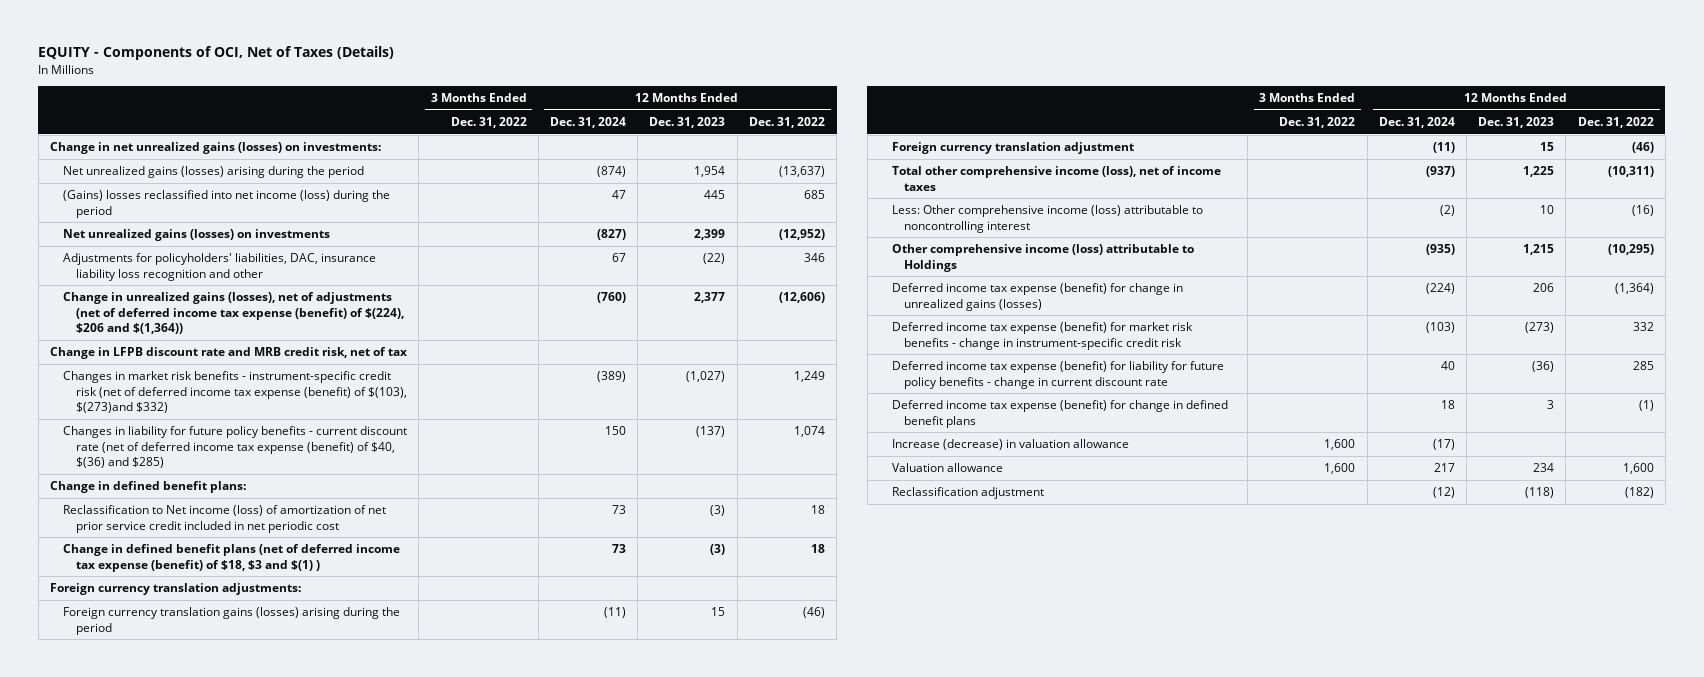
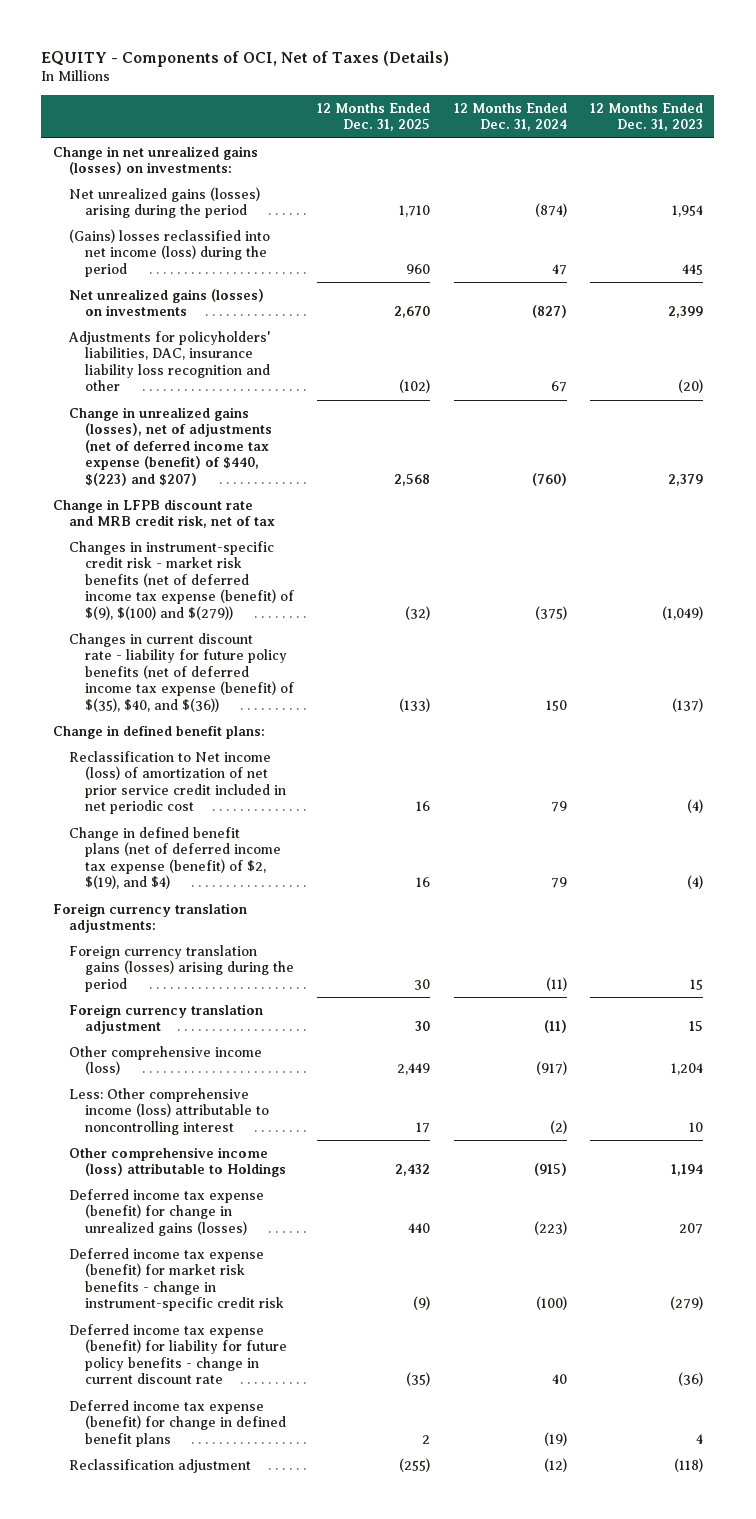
- | 3 Months Ended Dec. 31, 2022 | 12 Months Ended Dec. 31, 2024 | 12 Months Ended Dec. 31, 2023 | 12 Months Ended Dec. 31, 2022
+ | 12 Months Ended Dec. 31, 2025 | 12 Months Ended Dec. 31, 2024 | 12 Months Ended Dec. 31, 2023
- Adjustments for policyholders' liabilities, DAC, insurance liability loss recognition and other | | 67 | (22) | 346
- Change in unrealized gains (losses), net of adjustments (net of deferred income tax expense (benefit) of $(224), $206 and $(1,364)) | | (760) | 2,377 | (12,606)
+ Adjustments for policyholders' liabilities, DAC, insurance liability loss recognition and other | (102) | 67 | (20)
+ Change in unrealized gains (losses), net of adjustments (net of deferred income tax expense (benefit) of $440, $(223) and $207) | 2,568 | (760) | 2,379
- Changes in market risk benefits - instrument-specific credit risk (net of deferred income tax expense (benefit) of $(103), $(273)and $332) | | (389) | (1,027) | 1,249
- Changes in liability for future policy benefits - current discount rate (net of deferred income tax expense (benefit) of $40, $(36) and $285) | | 150 | (137) | 1,074
+ Changes in instrument-specific credit risk - market risk benefits (net of deferred income tax expense (benefit) of $(9), $(100) and $(279)) | (32) | (375) | (1,049)
+ Changes in current discount rate - liability for future policy benefits (net of deferred income tax expense (benefit) of $(35), $40, and $(36)) | (133) | 150 | (137)
- Reclassification to Net income (loss) of amortization of net prior service credit included in net periodic cost | | 73 | (3) | 18
- Change in defined benefit plans (net of deferred income tax expense (benefit) of $18, $3 and $(1) ) | | 73 | (3) | 18
+ Reclassification to Net income (loss) of amortization of net prior service credit included in net periodic cost | 16 | 79 | (4)
+ Change in defined benefit plans (net of deferred income tax expense (benefit) of $2, $(19), and $4) | 16 | 79 | (4)
- Total other comprehensive income (loss), net of income taxes | | (937) | 1,225 | (10,311)
+ Other comprehensive income (loss) | 2,449 | (917) | 1,204
- Other comprehensive income (loss) attributable to Holdings | | (935) | 1,215 | (10,295)
- Deferred income tax expense (benefit) for change in unrealized gains (losses) | | (224) | 206 | (1,364)
- Deferred income tax expense (benefit) for market risk benefits - change in instrument-specific credit risk | | (103) | (273) | 332
+ Other comprehensive income (loss) attributable to Holdings | 2,432 | (915) | 1,194
+ Deferred income tax expense (benefit) for change in unrealized gains (losses) | 440 | (223) | 207
+ Deferred income tax expense (benefit) for market risk benefits - change in instrument-specific credit risk | (9) | (100) | (279)
- Deferred income tax expense (benefit) for change in defined benefit plans | | 18 | 3 | (1)
- Increase (decrease) in valuation allowance | 1,600 | (17) | |
- Valuation allowance | 1,600 | 217 | 234 | 1,600
+ Deferred income tax expense (benefit) for change in defined benefit plans | 2 | (19) | 4

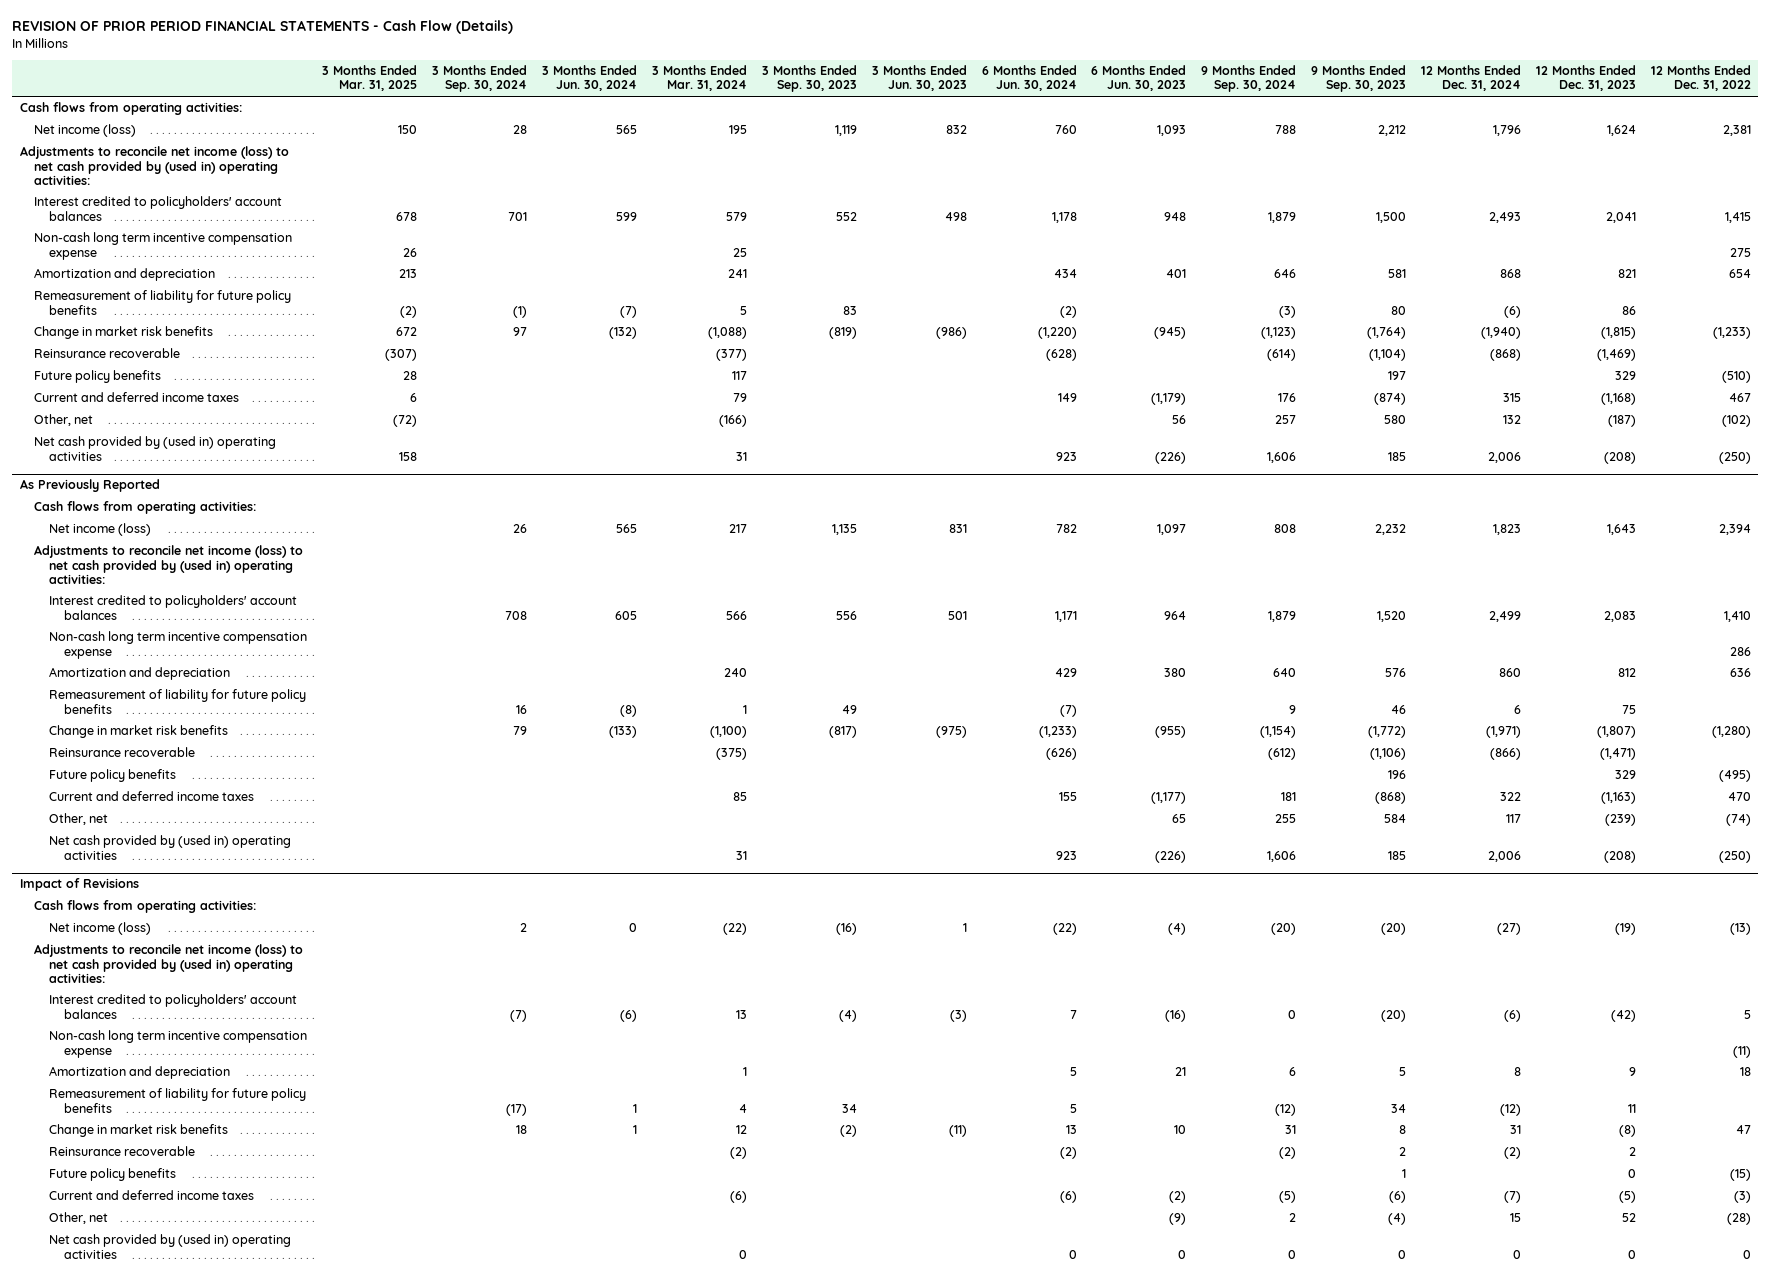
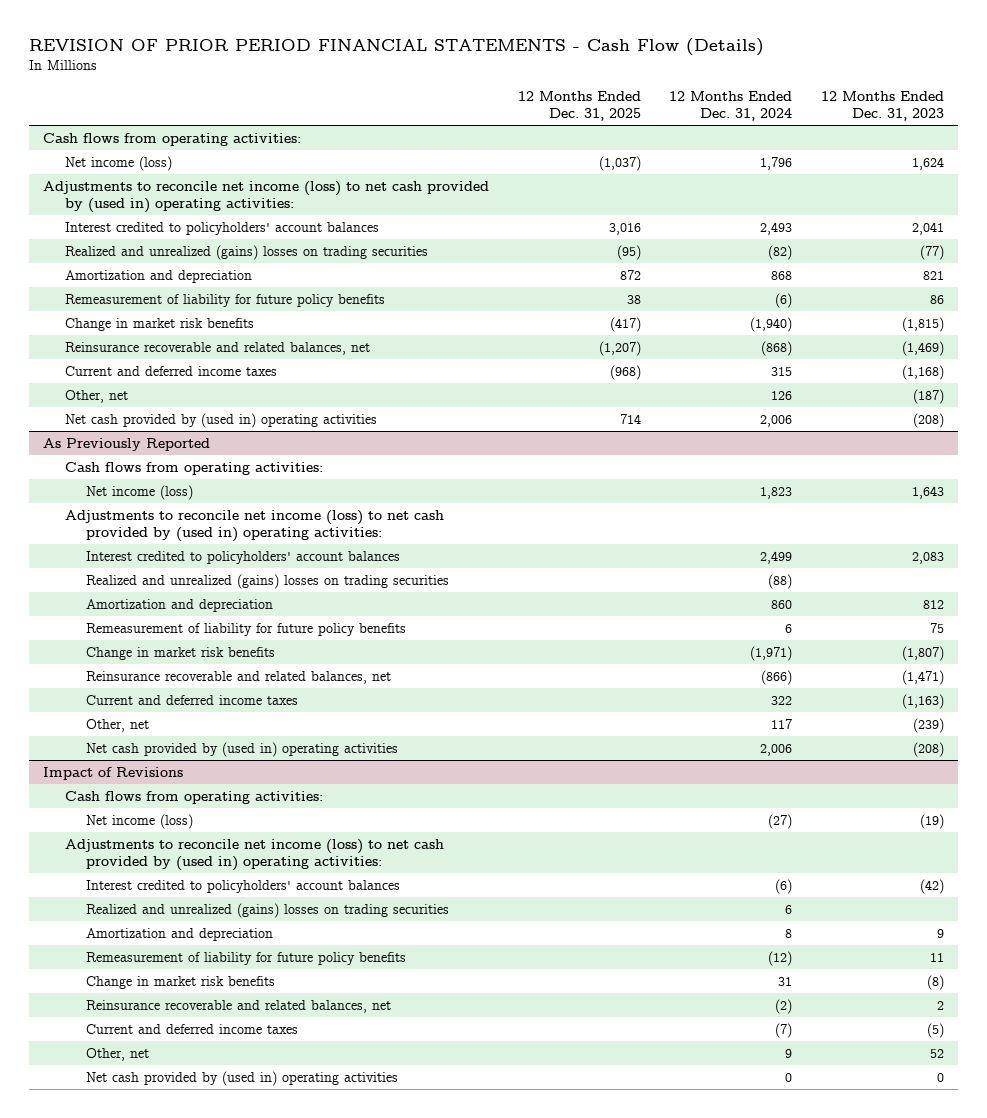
- | 3 Months Ended Mar. 31, 2025 | 3 Months Ended Sep. 30, 2024 | 3 Months Ended Jun. 30, 2024 | 3 Months Ended Mar. 31, 2024 | 3 Months Ended Sep. 30, 2023 | 3 Months Ended Jun. 30, 2023 | 6 Months Ended Jun. 30, 2024 | 6 Months Ended Jun. 30, 2023 | 9 Months Ended Sep. 30, 2024 | 9 Months Ended Sep. 30, 2023 | 12 Months Ended Dec. 31, 2024 | 12 Months Ended Dec. 31, 2023 | 12 Months Ended Dec. 31, 2022
+ | 12 Months Ended Dec. 31, 2025 | 12 Months Ended Dec. 31, 2024 | 12 Months Ended Dec. 31, 2023
- Non-cash long term incentive compensation expense | 26 | | | 25 | | | | | | | | | 275
+ Realized and unrealized (gains) losses on trading securities | (95) | (82) | (77)
- Reinsurance recoverable | (307) | | | (377) | | | (628) | | (614) | (1,104) | (868) | (1,469) |
- Future policy benefits | 28 | | | 117 | | | | | | 197 | | 329 | (510)
+ Reinsurance recoverable and related balances, net | (1,207) | (868) | (1,469)
- Other, net | (72) | | | (166) | | | | 56 | 257 | 580 | 132 | (187) | (102)
+ Other, net | | 126 | (187)
@ As Previously Reported
- Non-cash long term incentive compensation expense | | | | | | | | | | | | | 286
+ Realized and unrealized (gains) losses on trading securities | | (88) |
- Reinsurance recoverable | | | | (375) | | | (626) | | (612) | (1,106) | (866) | (1,471) |
- Future policy benefits | | | | | | | | | | 196 | | 329 | (495)
+ Reinsurance recoverable and related balances, net | | (866) | (1,471)
@ Impact of Revisions
- Non-cash long term incentive compensation expense | | | | | | | | | | | | | (11)
+ Realized and unrealized (gains) losses on trading securities | | 6 |
- Reinsurance recoverable | | | | (2) | | | (2) | | (2) | 2 | (2) | 2 |
- Future policy benefits | | | | | | | | | | 1 | | 0 | (15)
+ Reinsurance recoverable and related balances, net | | (2) | 2
- Other, net | | | | | | | | (9) | 2 | (4) | 15 | 52 | (28)
+ Other, net | | 9 | 52

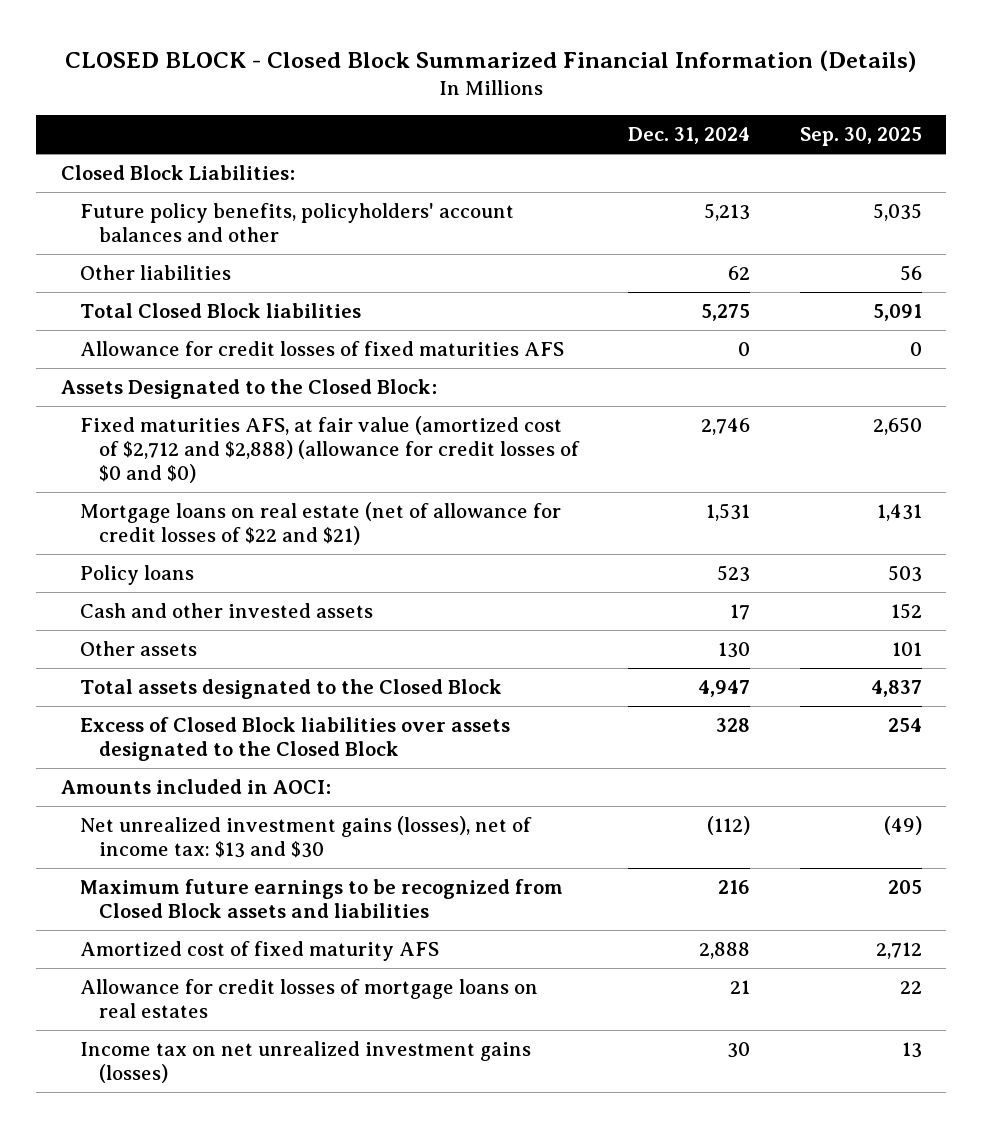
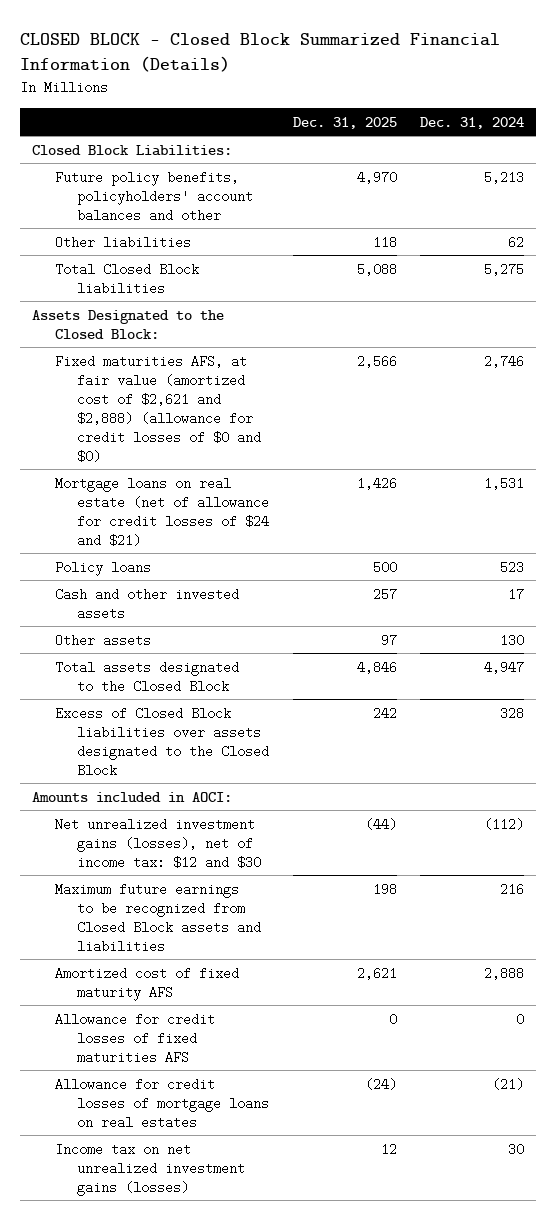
- | Dec. 31, 2024 | Sep. 30, 2025
+ | Dec. 31, 2025 | Dec. 31, 2024
- Fixed maturities AFS, at fair value (amortized cost of $2,712 and $2,888) (allowance for credit losses of $0 and $0) | 2,746 | 2,650
- Mortgage loans on real estate (net of allowance for credit losses of $22 and $21) | 1,531 | 1,431
+ Fixed maturities AFS, at fair value (amortized cost of $2,621 and $2,888) (allowance for credit losses of $0 and $0) | 2,566 | 2,746
+ Mortgage loans on real estate (net of allowance for credit losses of $24 and $21) | 1,426 | 1,531
- Net unrealized investment gains (losses), net of income tax: $13 and $30 | (112) | (49)
+ Net unrealized investment gains (losses), net of income tax: $12 and $30 | (44) | (112)
- Allowance for credit losses of mortgage loans on real estates | 21 | 22
moved down: Allowance for credit losses of fixed maturities AFS | 0 | 0
+ Allowance for credit losses of mortgage loans on real estates | (24) | (21)

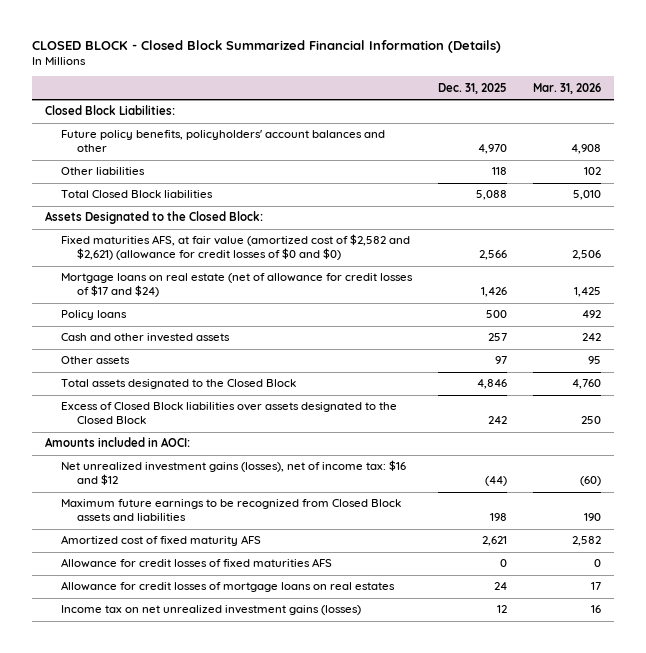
- | Dec. 31, 2025 | Dec. 31, 2024
+ | Dec. 31, 2025 | Mar. 31, 2026
- Fixed maturities AFS, at fair value (amortized cost of $2,621 and $2,888) (allowance for credit losses of $0 and $0) | 2,566 | 2,746
- Mortgage loans on real estate (net of allowance for credit losses of $24 and $21) | 1,426 | 1,531
+ Fixed maturities AFS, at fair value (amortized cost of $2,582 and $2,621) (allowance for credit losses of $0 and $0) | 2,566 | 2,506
+ Mortgage loans on real estate (net of allowance for credit losses of $17 and $24) | 1,426 | 1,425
- Net unrealized investment gains (losses), net of income tax: $12 and $30 | (44) | (112)
+ Net unrealized investment gains (losses), net of income tax: $16 and $12 | (44) | (60)
- Allowance for credit losses of mortgage loans on real estates | (24) | (21)
+ Allowance for credit losses of mortgage loans on real estates | 24 | 17

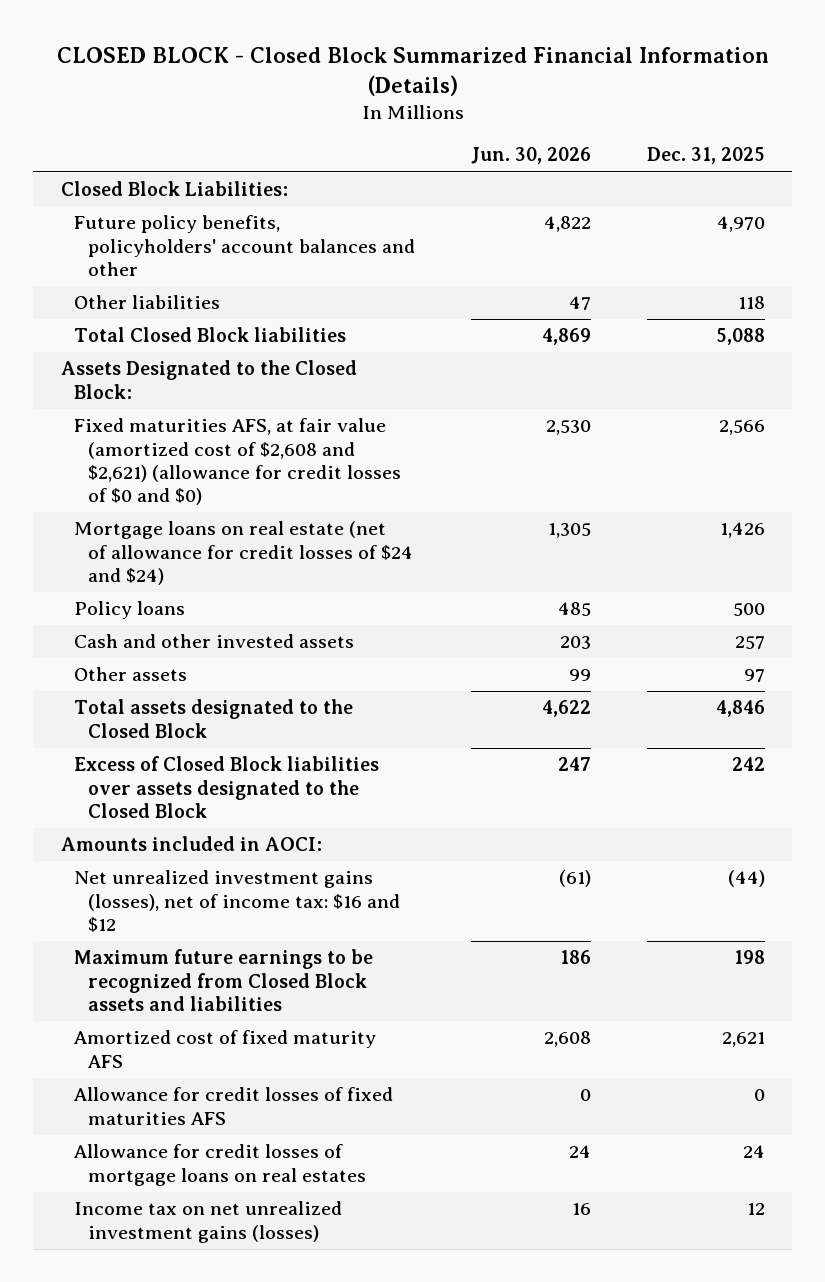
- | Dec. 31, 2025 | Mar. 31, 2026
+ | Jun. 30, 2026 | Dec. 31, 2025
- Fixed maturities AFS, at fair value (amortized cost of $2,582 and $2,621) (allowance for credit losses of $0 and $0) | 2,566 | 2,506
- Mortgage loans on real estate (net of allowance for credit losses of $17 and $24) | 1,426 | 1,425
+ Fixed maturities AFS, at fair value (amortized cost of $2,608 and $2,621) (allowance for credit losses of $0 and $0) | 2,530 | 2,566
+ Mortgage loans on real estate (net of allowance for credit losses of $24 and $24) | 1,305 | 1,426

